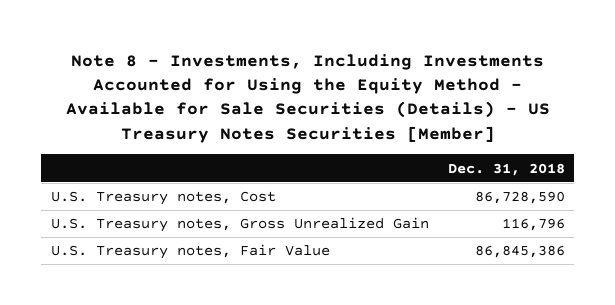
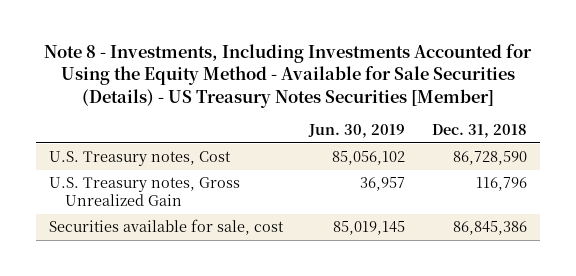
- | Dec. 31, 2018
+ | Jun. 30, 2019 | Dec. 31, 2018
- U.S. Treasury notes, Fair Value | 86,845,386
+ Securities available for sale, cost | 85,019,145 | 86,845,386

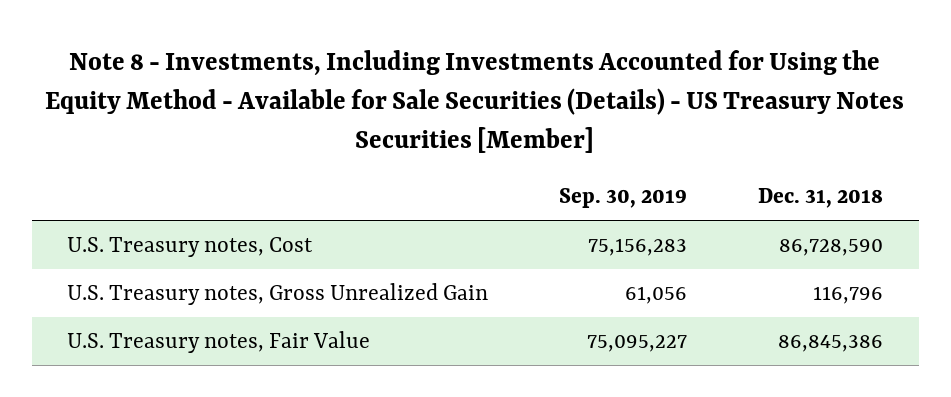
- | Jun. 30, 2019 | Dec. 31, 2018
+ | Sep. 30, 2019 | Dec. 31, 2018
- Securities available for sale, cost | 85,019,145 | 86,845,386
+ U.S. Treasury notes, Fair Value | 75,095,227 | 86,845,386

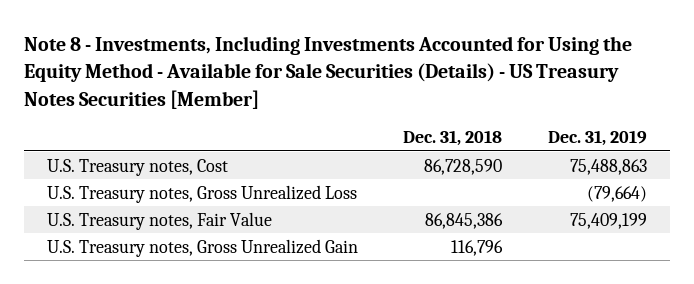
- | Sep. 30, 2019 | Dec. 31, 2018
+ | Dec. 31, 2018 | Dec. 31, 2019
+ U.S. Treasury notes, Gross Unrealized Loss | | (79,664)
moved down: U.S. Treasury notes, Gross Unrealized Gain | 116,796 |

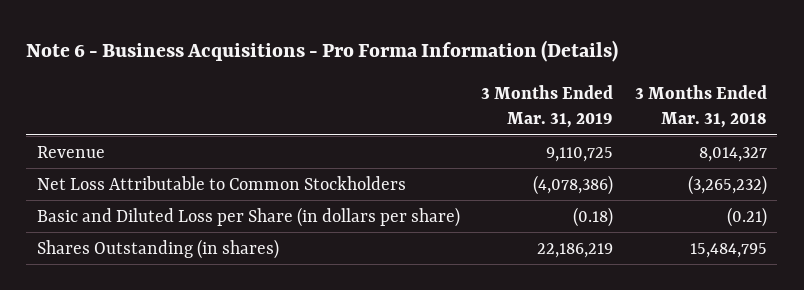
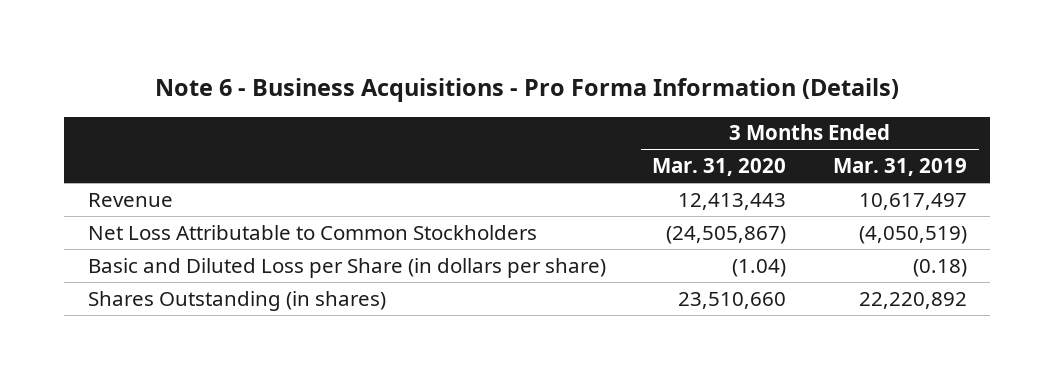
- | 3 Months Ended Mar. 31, 2019 | 3 Months Ended Mar. 31, 2018
+ | 3 Months Ended Mar. 31, 2020 | 3 Months Ended Mar. 31, 2019
- Revenue | 9,110,725 | 8,014,327
- Net Loss Attributable to Common Stockholders | (4,078,386) | (3,265,232)
+ Revenue | 12,413,443 | 10,617,497
+ Net Loss Attributable to Common Stockholders | (24,505,867) | (4,050,519)
- Shares Outstanding (in shares) | 22,186,219 | 15,484,795
+ Shares Outstanding (in shares) | 23,510,660 | 22,220,892

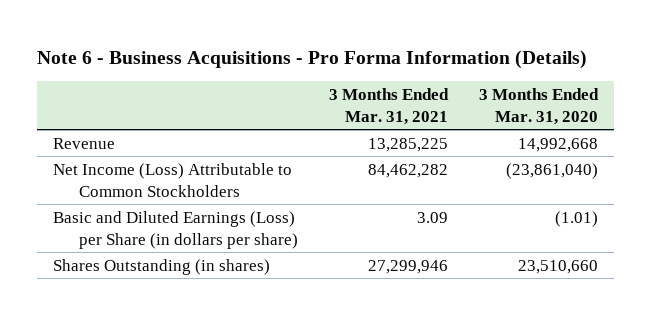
- | 3 Months Ended Mar. 31, 2020 | 3 Months Ended Mar. 31, 2019
+ | 3 Months Ended Mar. 31, 2021 | 3 Months Ended Mar. 31, 2020
- Revenue | 12,413,443 | 10,617,497
- Net Loss Attributable to Common Stockholders | (24,505,867) | (4,050,519)
- Basic and Diluted Loss per Share (in dollars per share) | (1.04) | (0.18)
+ Revenue | 13,285,225 | 14,992,668
+ Net Income (Loss) Attributable to Common Stockholders | 84,462,282 | (23,861,040)
+ Basic and Diluted Earnings (Loss) per Share (in dollars per share) | 3.09 | (1.01)

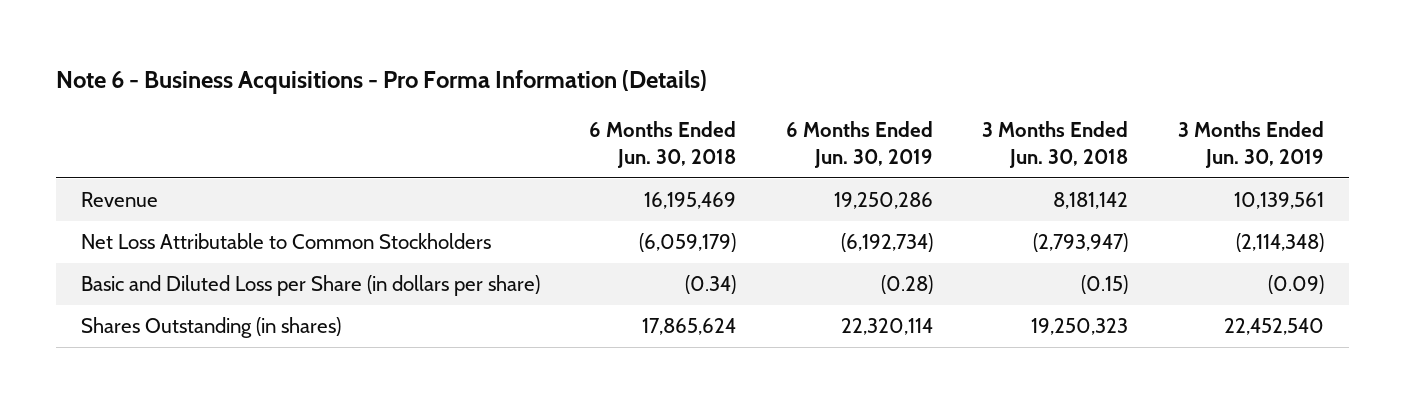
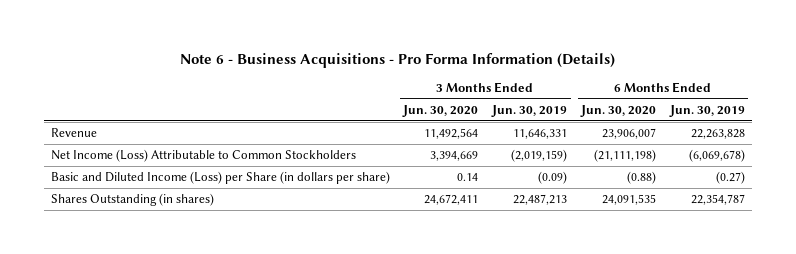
- | 6 Months Ended Jun. 30, 2018 | 6 Months Ended Jun. 30, 2019 | 3 Months Ended Jun. 30, 2018 | 3 Months Ended Jun. 30, 2019
+ | 3 Months Ended Jun. 30, 2020 | 3 Months Ended Jun. 30, 2019 | 6 Months Ended Jun. 30, 2020 | 6 Months Ended Jun. 30, 2019
- Revenue | 16,195,469 | 19,250,286 | 8,181,142 | 10,139,561
- Net Loss Attributable to Common Stockholders | (6,059,179) | (6,192,734) | (2,793,947) | (2,114,348)
- Basic and Diluted Loss per Share (in dollars per share) | (0.34) | (0.28) | (0.15) | (0.09)
- Shares Outstanding (in shares) | 17,865,624 | 22,320,114 | 19,250,323 | 22,452,540
+ Revenue | 11,492,564 | 11,646,331 | 23,906,007 | 22,263,828
+ Net Income (Loss) Attributable to Common Stockholders | 3,394,669 | (2,019,159) | (21,111,198) | (6,069,678)
+ Basic and Diluted Income (Loss) per Share (in dollars per share) | 0.14 | (0.09) | (0.88) | (0.27)
+ Shares Outstanding (in shares) | 24,672,411 | 22,487,213 | 24,091,535 | 22,354,787

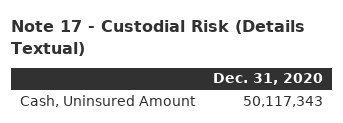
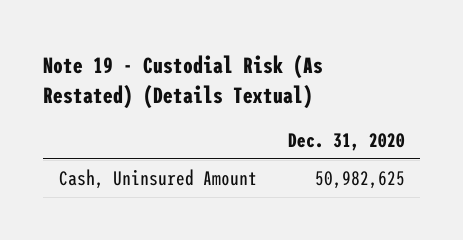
- Note 17 - Custodial Risk (Details Textual)
+ Note 19 - Custodial Risk (As Restated) (Details Textual)
- Cash, Uninsured Amount | 50,117,343
+ Cash, Uninsured Amount | 50,982,625

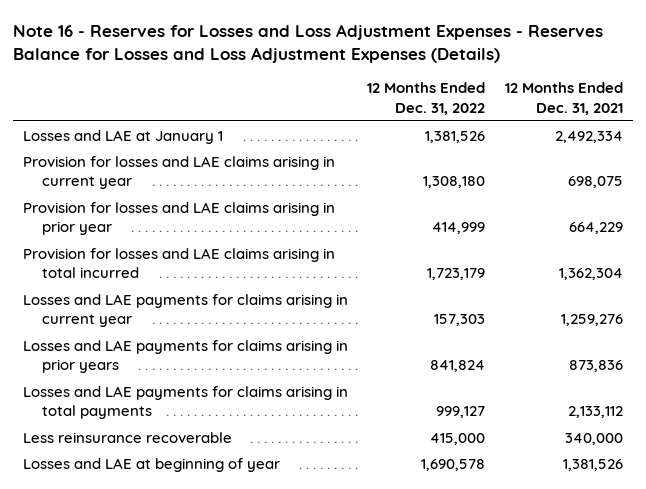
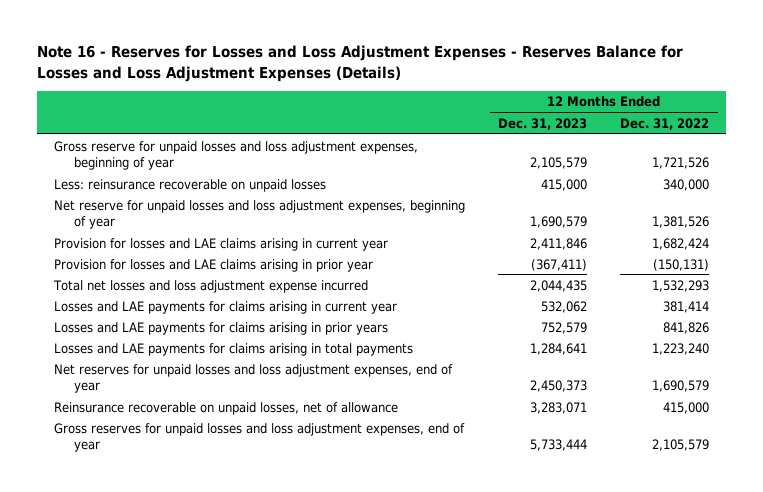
- | 12 Months Ended Dec. 31, 2022 | 12 Months Ended Dec. 31, 2021
+ | 12 Months Ended Dec. 31, 2023 | 12 Months Ended Dec. 31, 2022
- Losses and LAE at January 1 | 1,381,526 | 2,492,334
- Provision for losses and LAE claims arising in current year | 1,308,180 | 698,075
- Provision for losses and LAE claims arising in prior year | 414,999 | 664,229
- Provision for losses and LAE claims arising in total incurred | 1,723,179 | 1,362,304
- Losses and LAE payments for claims arising in current year | 157,303 | 1,259,276
- Losses and LAE payments for claims arising in prior years | 841,824 | 873,836
- Losses and LAE payments for claims arising in total payments | 999,127 | 2,133,112
- Less reinsurance recoverable | 415,000 | 340,000
- Losses and LAE at beginning of year | 1,690,578 | 1,381,526
+ Gross reserve for unpaid losses and loss adjustment expenses, beginning of year | 2,105,579 | 1,721,526
+ Less: reinsurance recoverable on unpaid losses | 415,000 | 340,000
+ Net reserve for unpaid losses and loss adjustment expenses, beginning of year | 1,690,579 | 1,381,526
+ Provision for losses and LAE claims arising in current year | 2,411,846 | 1,682,424
+ Provision for losses and LAE claims arising in prior year | (367,411) | (150,131)
+ Total net losses and loss adjustment expense incurred | 2,044,435 | 1,532,293
+ Losses and LAE payments for claims arising in current year | 532,062 | 381,414
+ Losses and LAE payments for claims arising in prior years | 752,579 | 841,826
+ Losses and LAE payments for claims arising in total payments | 1,284,641 | 1,223,240
+ Net reserves for unpaid losses and loss adjustment expenses, end of year | 2,450,373 | 1,690,579
+ Reinsurance recoverable on unpaid losses, net of allowance | 3,283,071 | 415,000
+ Gross reserves for unpaid losses and loss adjustment expenses, end of year | 5,733,444 | 2,105,579

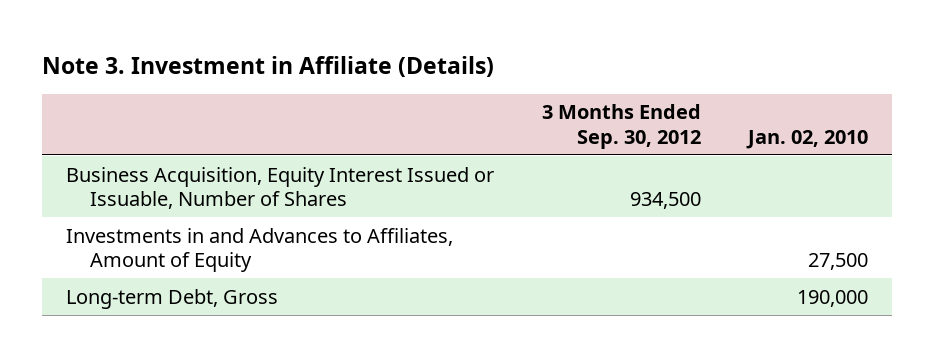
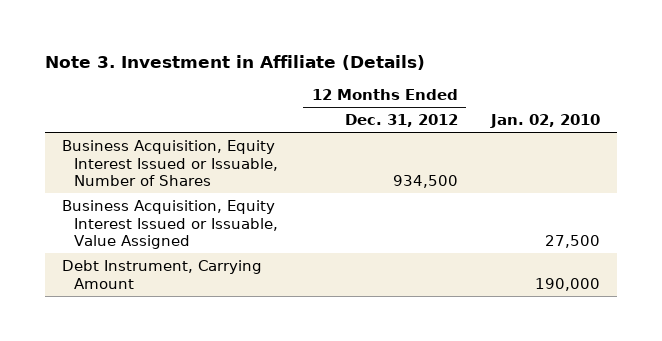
- | 3 Months Ended Sep. 30, 2012 | Jan. 02, 2010
+ | 12 Months Ended Dec. 31, 2012 | Jan. 02, 2010
- Investments in and Advances to Affiliates, Amount of Equity | | 27,500
- Long-term Debt, Gross | | 190,000
+ Business Acquisition, Equity Interest Issued or Issuable, Value Assigned | | 27,500
+ Debt Instrument, Carrying Amount | | 190,000

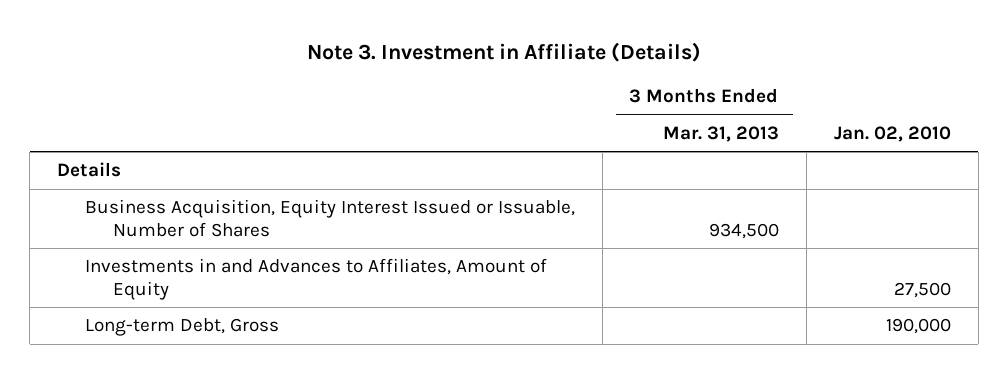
- | 12 Months Ended Dec. 31, 2012 | Jan. 02, 2010
+ | 3 Months Ended Mar. 31, 2013 | Jan. 02, 2010
+ Details
- Business Acquisition, Equity Interest Issued or Issuable, Value Assigned | | 27,500
- Debt Instrument, Carrying Amount | | 190,000
+ Investments in and Advances to Affiliates, Amount of Equity | | 27,500
+ Long-term Debt, Gross | | 190,000

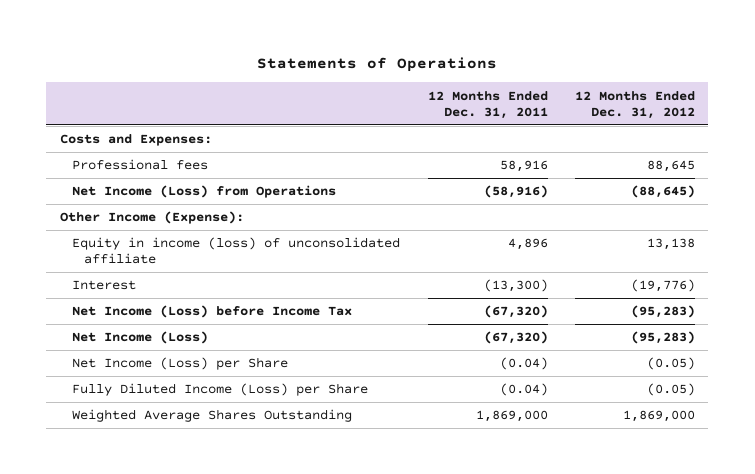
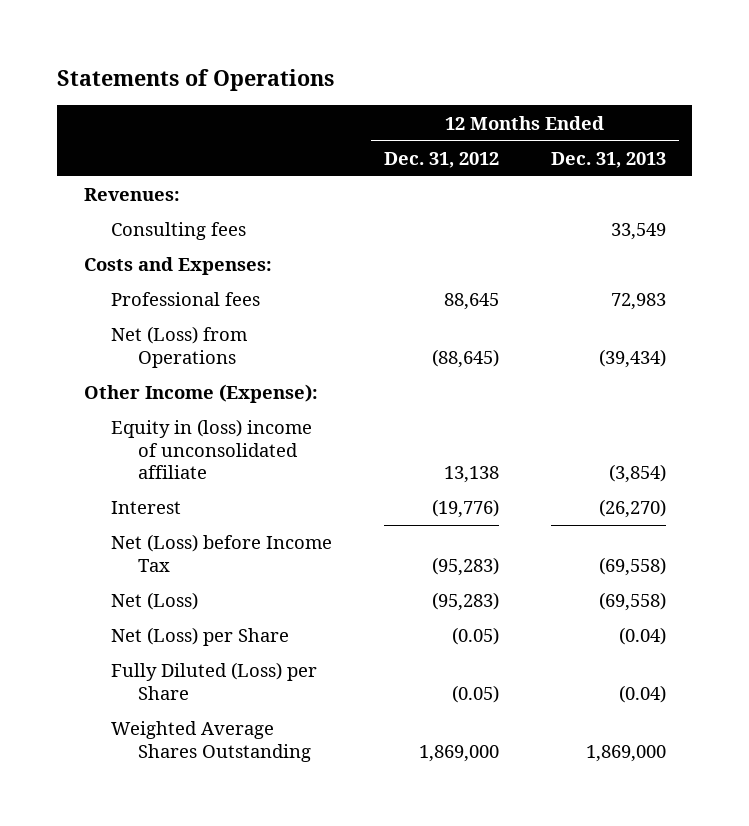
- | 12 Months Ended Dec. 31, 2011 | 12 Months Ended Dec. 31, 2012
+ | 12 Months Ended Dec. 31, 2012 | 12 Months Ended Dec. 31, 2013
+ Revenues:
+ Consulting fees | | 33,549
- Net Income (Loss) from Operations | (58,916) | (88,645)
+ Net (Loss) from Operations | (88,645) | (39,434)
- Equity in income (loss) of unconsolidated affiliate | 4,896 | 13,138
+ Equity in (loss) income of unconsolidated affiliate | 13,138 | (3,854)
- Net Income (Loss) before Income Tax | (67,320) | (95,283)
- Net Income (Loss) | (67,320) | (95,283)
- Net Income (Loss) per Share | (0.04) | (0.05)
- Fully Diluted Income (Loss) per Share | (0.04) | (0.05)
+ Net (Loss) before Income Tax | (95,283) | (69,558)
+ Net (Loss) | (95,283) | (69,558)
+ Net (Loss) per Share | (0.05) | (0.04)
+ Fully Diluted (Loss) per Share | (0.05) | (0.04)

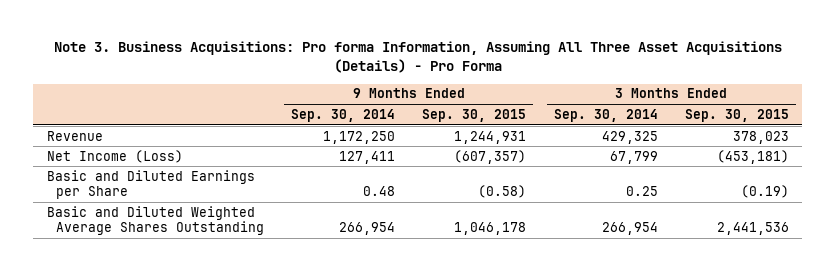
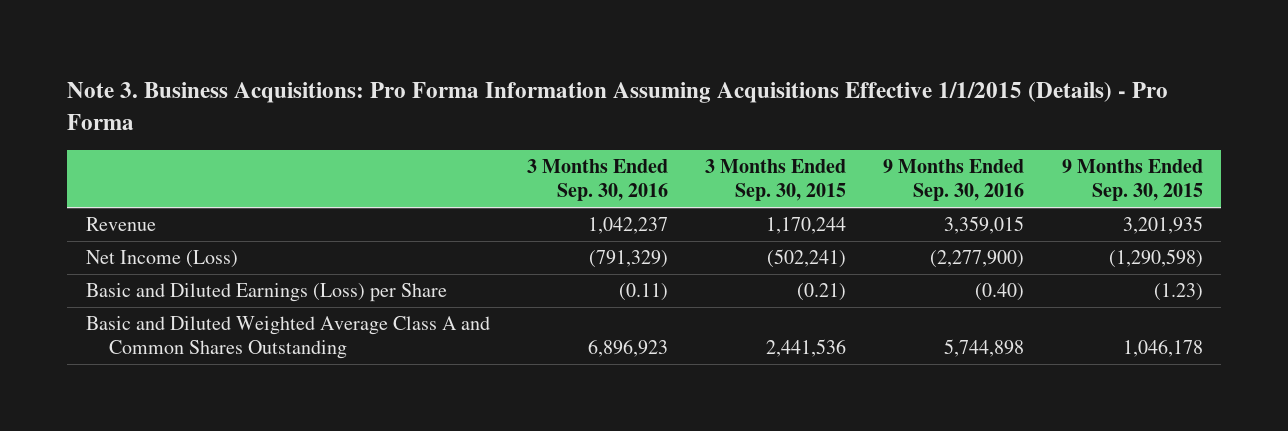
- Note 3. Business Acquisitions: Pro forma Information, Assuming All Three Asset Acquisitions (Details) - Pro Forma
+ Note 3. Business Acquisitions: Pro Forma Information Assuming Acquisitions Effective 1/1/2015 (Details) - Pro Forma
- | 9 Months Ended Sep. 30, 2014 | 9 Months Ended Sep. 30, 2015 | 3 Months Ended Sep. 30, 2014 | 3 Months Ended Sep. 30, 2015
+ | 3 Months Ended Sep. 30, 2016 | 3 Months Ended Sep. 30, 2015 | 9 Months Ended Sep. 30, 2016 | 9 Months Ended Sep. 30, 2015
- Revenue | 1,172,250 | 1,244,931 | 429,325 | 378,023
- Net Income (Loss) | 127,411 | (607,357) | 67,799 | (453,181)
- Basic and Diluted Earnings per Share | 0.48 | (0.58) | 0.25 | (0.19)
- Basic and Diluted Weighted Average Shares Outstanding | 266,954 | 1,046,178 | 266,954 | 2,441,536
+ Revenue | 1,042,237 | 1,170,244 | 3,359,015 | 3,201,935
+ Net Income (Loss) | (791,329) | (502,241) | (2,277,900) | (1,290,598)
+ Basic and Diluted Earnings (Loss) per Share | (0.11) | (0.21) | (0.40) | (1.23)
+ Basic and Diluted Weighted Average Class A and Common Shares Outstanding | 6,896,923 | 2,441,536 | 5,744,898 | 1,046,178

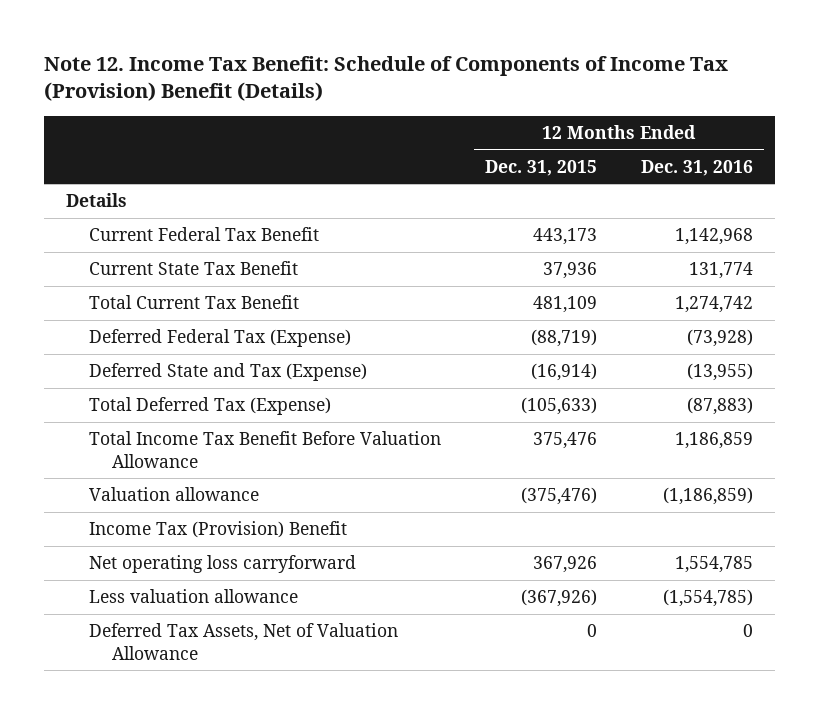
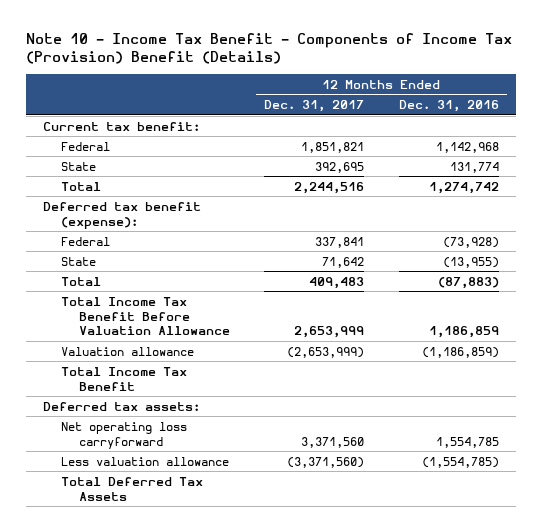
- Note 12. Income Tax Benefit: Schedule of Components of Income Tax (Provision) Benefit (Details)
+ Note 10 - Income Tax Benefit - Components of Income Tax (Provision) Benefit (Details)
- | 12 Months Ended Dec. 31, 2015 | 12 Months Ended Dec. 31, 2016
+ | 12 Months Ended Dec. 31, 2017 | 12 Months Ended Dec. 31, 2016
- Details
- Current Federal Tax Benefit | 443,173 | 1,142,968
- Current State Tax Benefit | 37,936 | 131,774
- Total Current Tax Benefit | 481,109 | 1,274,742
- Deferred Federal Tax (Expense) | (88,719) | (73,928)
- Deferred State and Tax (Expense) | (16,914) | (13,955)
- Total Deferred Tax (Expense) | (105,633) | (87,883)
+ Current tax benefit:
+ Federal | 1,851,821 | 1,142,968
+ State | 392,695 | 131,774
+ Total | 2,244,516 | 1,274,742
+ Deferred tax benefit (expense):
+ Federal | 337,841 | (73,928)
+ State | 71,642 | (13,955)
+ Total | 409,483 | (87,883)
- Income Tax (Provision) Benefit
+ Total Income Tax Benefit
+ Deferred tax assets:
- Deferred Tax Assets, Net of Valuation Allowance | 0 | 0
+ Total Deferred Tax Assets

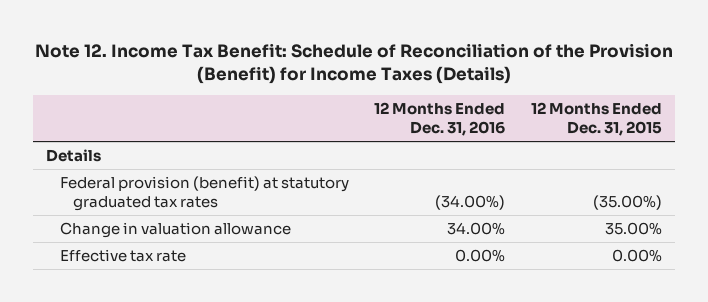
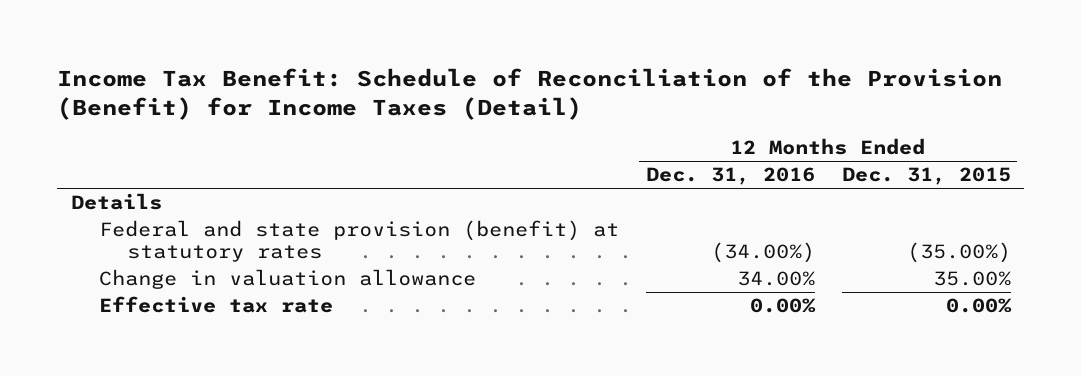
- Note 12. Income Tax Benefit: Schedule of Reconciliation of the Provision (Benefit) for Income Taxes (Details)
+ Income Tax Benefit: Schedule of Reconciliation of the Provision (Benefit) for Income Taxes (Detail)
- Federal provision (benefit) at statutory graduated tax rates | (34.00%) | (35.00%)
+ Federal and state provision (benefit) at statutory rates | (34.00%) | (35.00%)

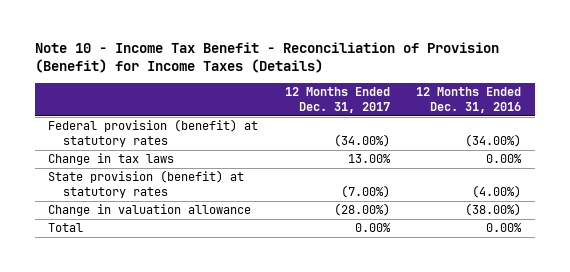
- Income Tax Benefit: Schedule of Reconciliation of the Provision (Benefit) for Income Taxes (Detail)
+ Note 10 - Income Tax Benefit - Reconciliation of Provision (Benefit) for Income Taxes (Details)
- | 12 Months Ended Dec. 31, 2016 | 12 Months Ended Dec. 31, 2015
+ | 12 Months Ended Dec. 31, 2017 | 12 Months Ended Dec. 31, 2016
- Details
- Federal and state provision (benefit) at statutory rates | (34.00%) | (35.00%)
- Change in valuation allowance | 34.00% | 35.00%
- Effective tax rate | 0.00% | 0.00%
+ Federal provision (benefit) at statutory rates | (34.00%) | (34.00%)
+ Change in tax laws | 13.00% | 0.00%
+ State provision (benefit) at statutory rates | (7.00%) | (4.00%)
+ Change in valuation allowance | (28.00%) | (38.00%)
+ Total | 0.00% | 0.00%

